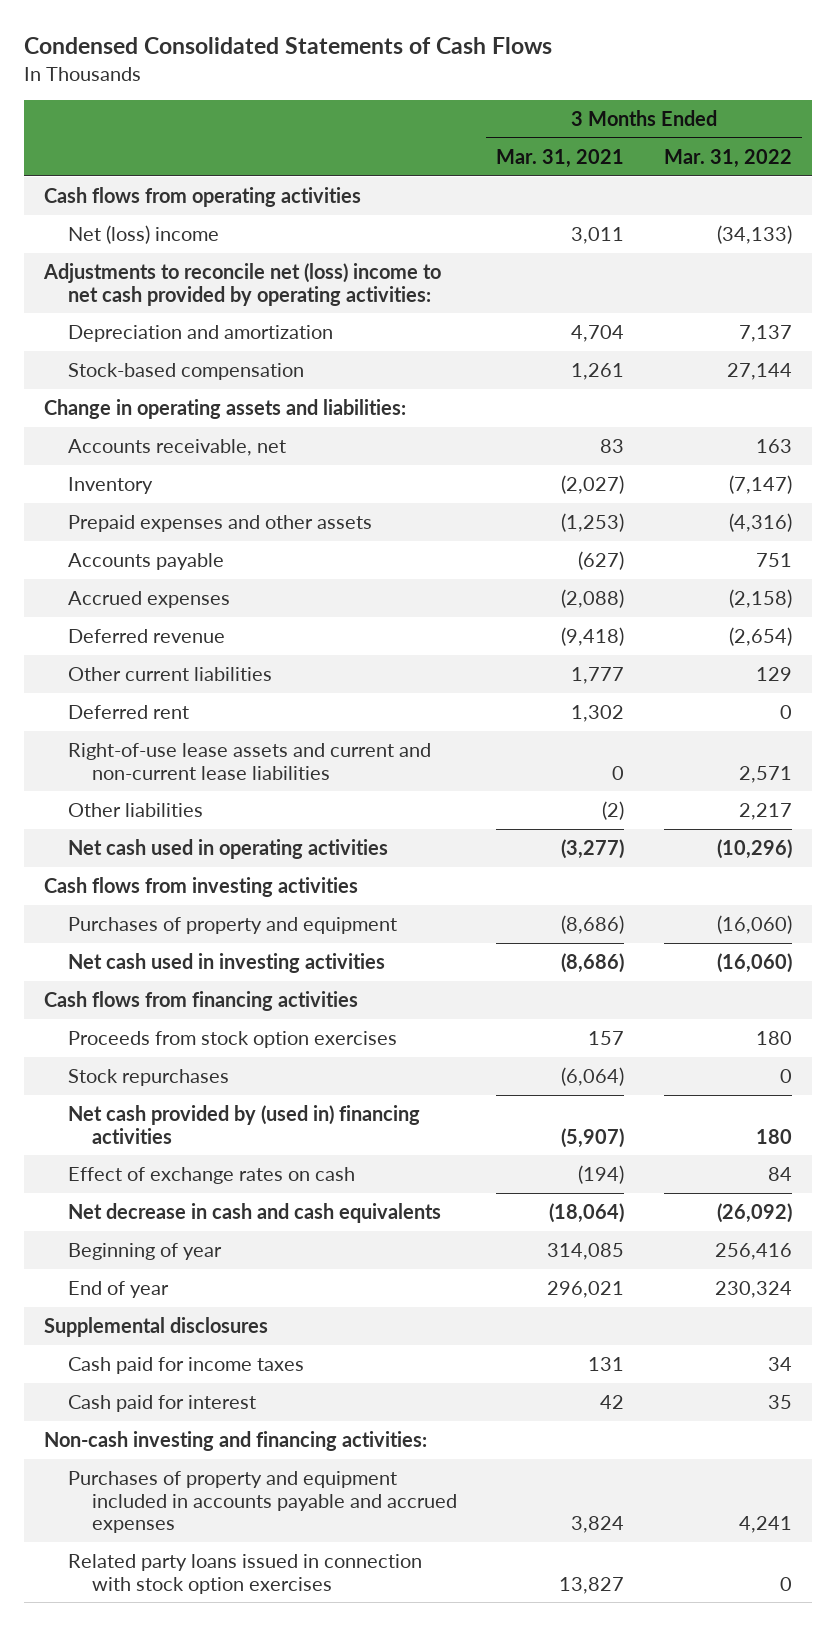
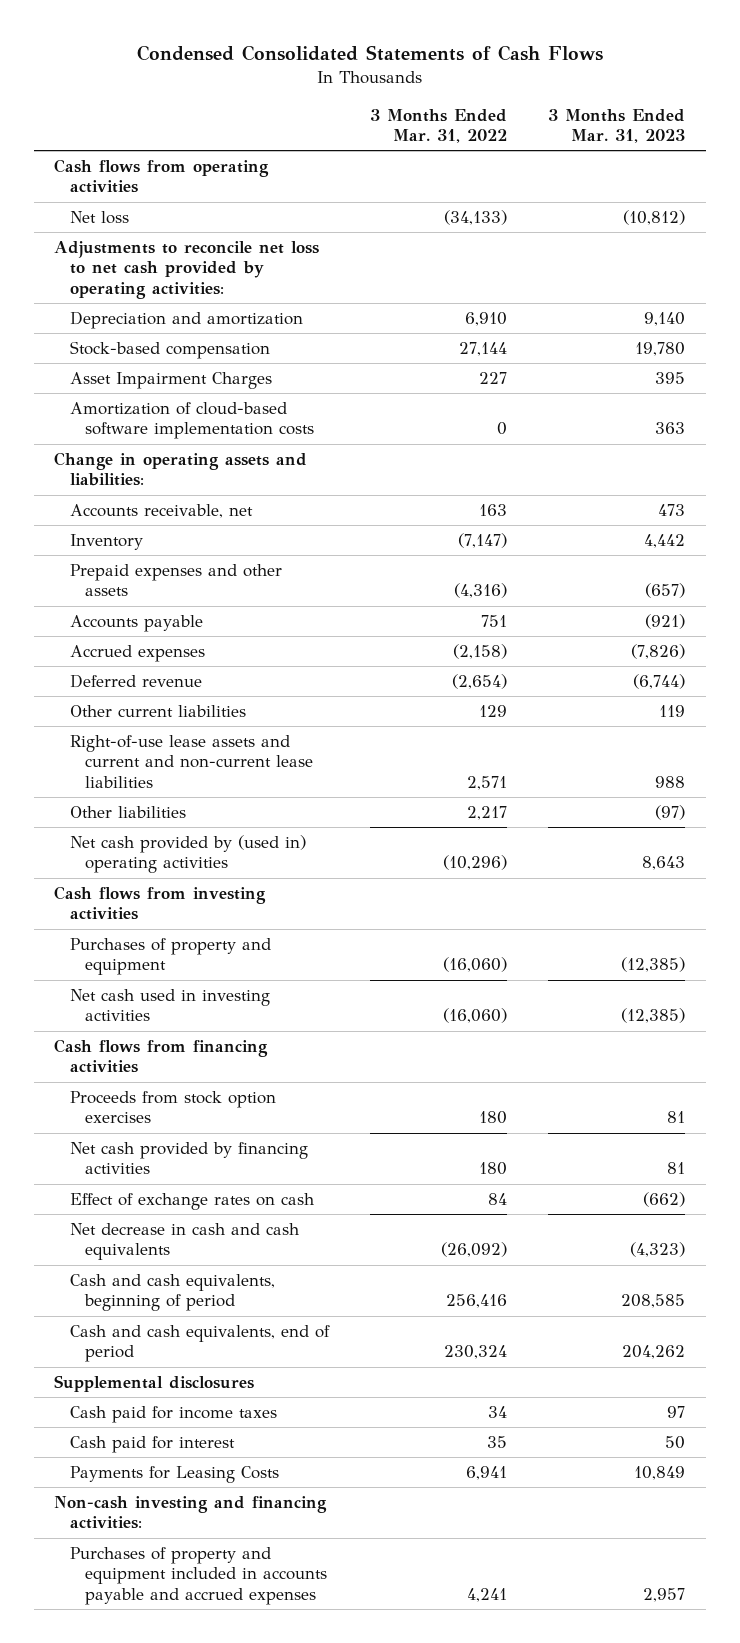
- | 3 Months Ended Mar. 31, 2021 | 3 Months Ended Mar. 31, 2022
+ | 3 Months Ended Mar. 31, 2022 | 3 Months Ended Mar. 31, 2023
- Net (loss) income | 3,011 | (34,133)
- Adjustments to reconcile net (loss) income to net cash provided by operating activities:
- Depreciation and amortization | 4,704 | 7,137
+ Net loss | (34,133) | (10,812)
+ Adjustments to reconcile net loss to net cash provided by operating activities:
+ Depreciation and amortization | 6,910 | 9,140
+ Asset Impairment Charges | 227 | 395
+ Amortization of cloud-based software implementation costs | 0 | 363
- Deferred rent | 1,302 | 0
- Net cash used in operating activities | (3,277) | (10,296)
+ Net cash provided by (used in) operating activities | (10,296) | 8,643
- Stock repurchases | (6,064) | 0
- Net cash provided by (used in) financing activities | (5,907) | 180
+ Net cash provided by financing activities | 180 | 81
- Beginning of year | 314,085 | 256,416
- End of year | 296,021 | 230,324
+ Cash and cash equivalents, beginning of period | 256,416 | 208,585
+ Cash and cash equivalents, end of period | 230,324 | 204,262
+ Payments for Leasing Costs | 6,941 | 10,849
- Related party loans issued in connection with stock option exercises | 13,827 | 0

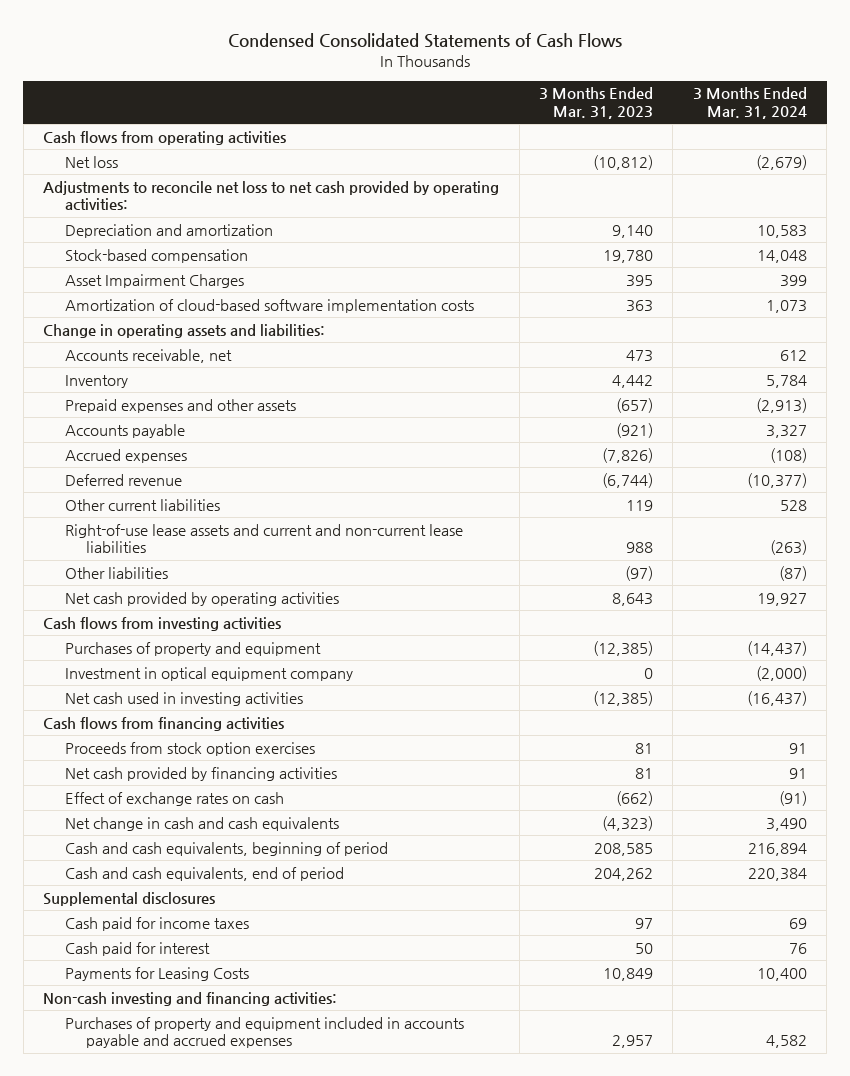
- | 3 Months Ended Mar. 31, 2022 | 3 Months Ended Mar. 31, 2023
+ | 3 Months Ended Mar. 31, 2023 | 3 Months Ended Mar. 31, 2024
- Net cash provided by (used in) operating activities | (10,296) | 8,643
+ Net cash provided by operating activities | 8,643 | 19,927
+ Investment in optical equipment company | 0 | (2,000)
- Net decrease in cash and cash equivalents | (26,092) | (4,323)
+ Net change in cash and cash equivalents | (4,323) | 3,490

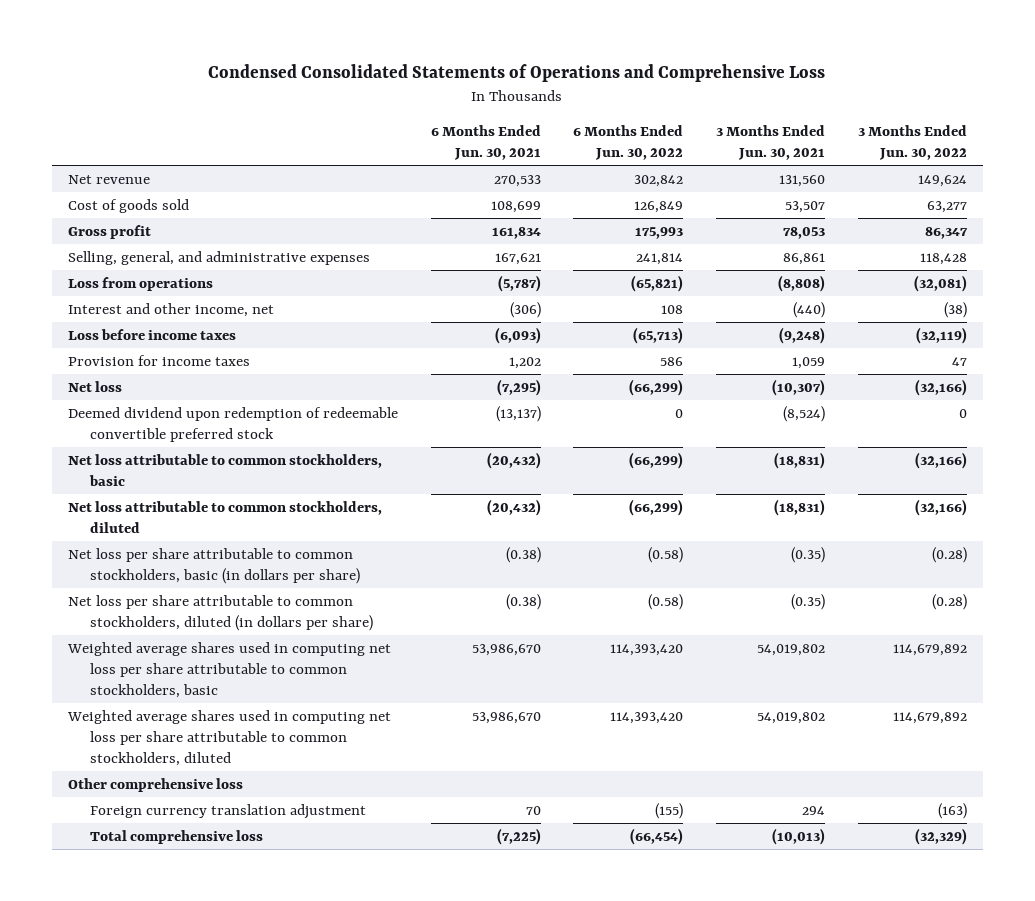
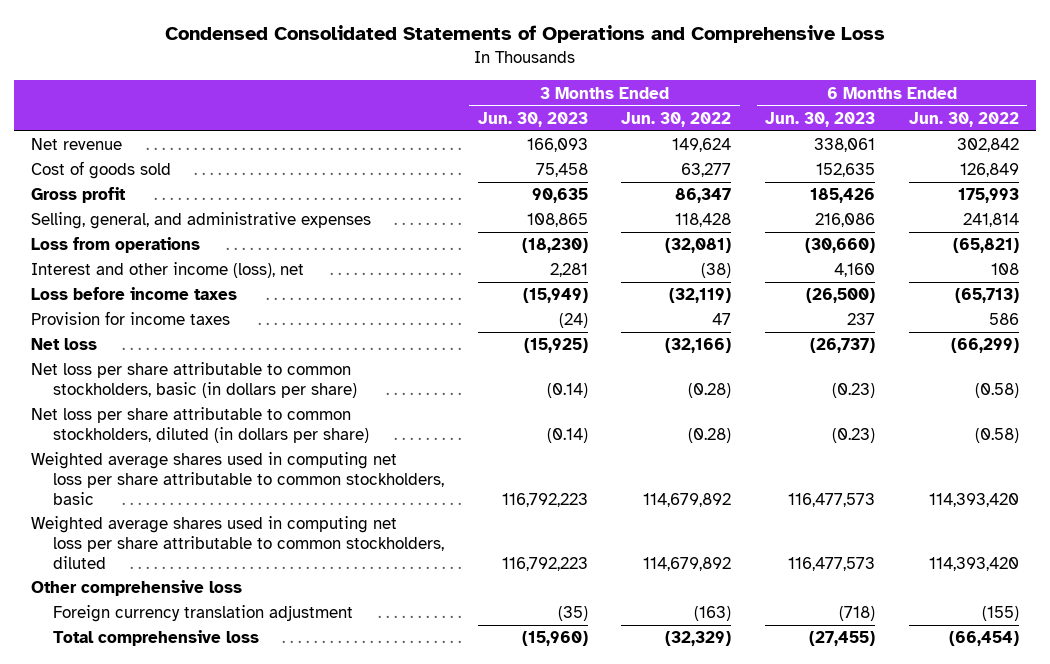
- | 6 Months Ended Jun. 30, 2021 | 6 Months Ended Jun. 30, 2022 | 3 Months Ended Jun. 30, 2021 | 3 Months Ended Jun. 30, 2022
+ | 3 Months Ended Jun. 30, 2023 | 3 Months Ended Jun. 30, 2022 | 6 Months Ended Jun. 30, 2023 | 6 Months Ended Jun. 30, 2022
- Interest and other income, net | (306) | 108 | (440) | (38)
+ Interest and other income (loss), net | 2,281 | (38) | 4,160 | 108
- Deemed dividend upon redemption of redeemable convertible preferred stock | (13,137) | 0 | (8,524) | 0
- Net loss attributable to common stockholders, basic | (20,432) | (66,299) | (18,831) | (32,166)
- Net loss attributable to common stockholders, diluted | (20,432) | (66,299) | (18,831) | (32,166)

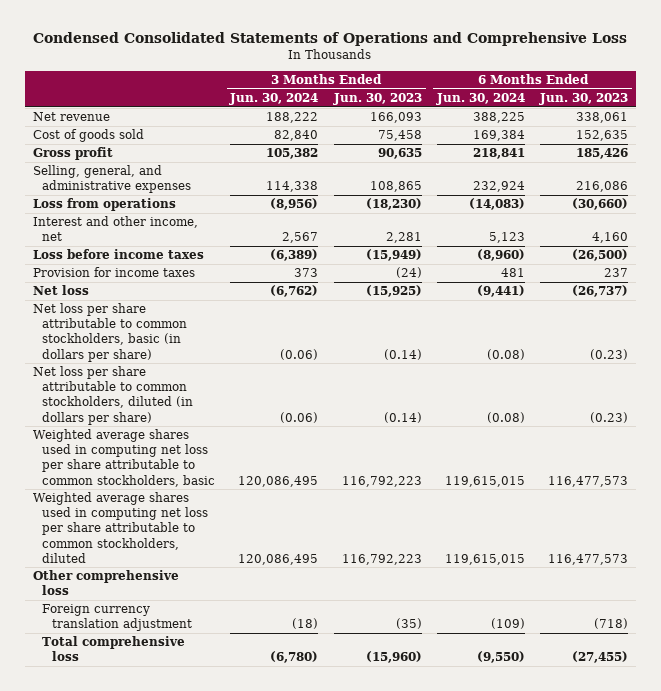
- | 3 Months Ended Jun. 30, 2023 | 3 Months Ended Jun. 30, 2022 | 6 Months Ended Jun. 30, 2023 | 6 Months Ended Jun. 30, 2022
+ | 3 Months Ended Jun. 30, 2024 | 3 Months Ended Jun. 30, 2023 | 6 Months Ended Jun. 30, 2024 | 6 Months Ended Jun. 30, 2023
- Interest and other income (loss), net | 2,281 | (38) | 4,160 | 108
+ Interest and other income, net | 2,567 | 2,281 | 5,123 | 4,160

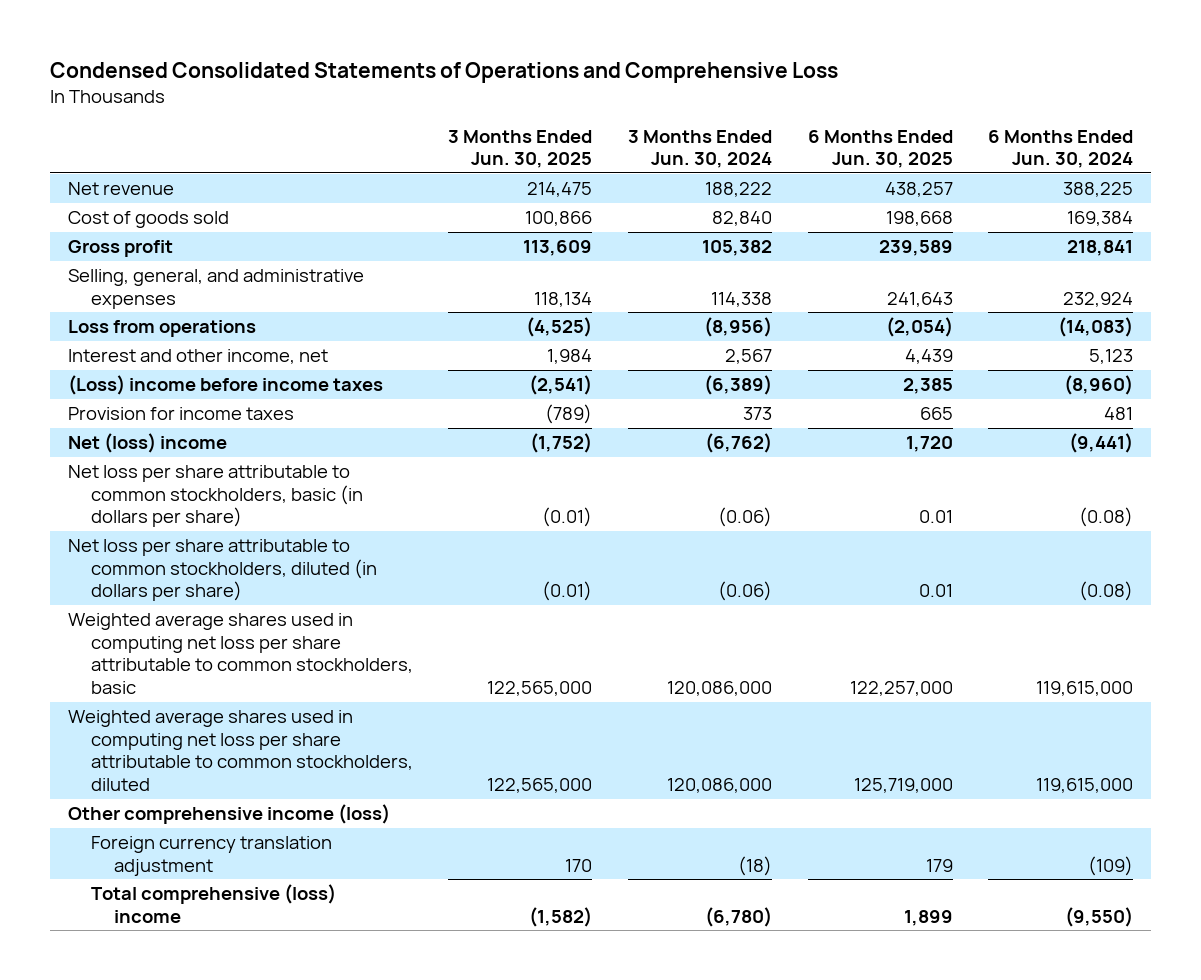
- | 3 Months Ended Jun. 30, 2024 | 3 Months Ended Jun. 30, 2023 | 6 Months Ended Jun. 30, 2024 | 6 Months Ended Jun. 30, 2023
+ | 3 Months Ended Jun. 30, 2025 | 3 Months Ended Jun. 30, 2024 | 6 Months Ended Jun. 30, 2025 | 6 Months Ended Jun. 30, 2024
- Loss before income taxes | (6,389) | (15,949) | (8,960) | (26,500)
+ (Loss) income before income taxes | (2,541) | (6,389) | 2,385 | (8,960)
- Net loss | (6,762) | (15,925) | (9,441) | (26,737)
+ Net (loss) income | (1,752) | (6,762) | 1,720 | (9,441)
- Weighted average shares used in computing net loss per share attributable to common stockholders, basic | 120,086,495 | 116,792,223 | 119,615,015 | 116,477,573
- Weighted average shares used in computing net loss per share attributable to common stockholders, diluted | 120,086,495 | 116,792,223 | 119,615,015 | 116,477,573
- Other comprehensive loss
+ Weighted average shares used in computing net loss per share attributable to common stockholders, basic | 122,565,000 | 120,086,000 | 122,257,000 | 119,615,000
+ Weighted average shares used in computing net loss per share attributable to common stockholders, diluted | 122,565,000 | 120,086,000 | 125,719,000 | 119,615,000
+ Other comprehensive income (loss)
- Total comprehensive loss | (6,780) | (15,960) | (9,550) | (27,455)
+ Total comprehensive (loss) income | (1,582) | (6,780) | 1,899 | (9,550)

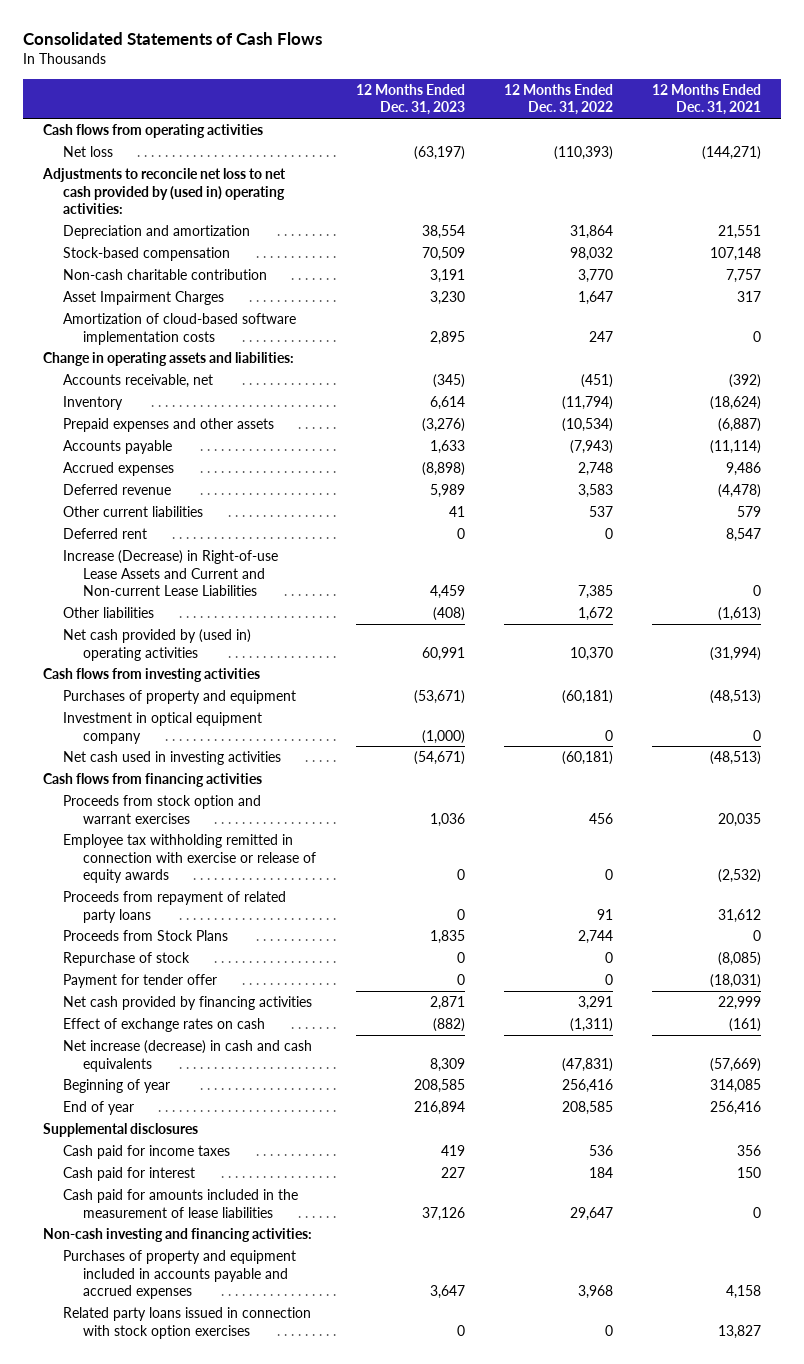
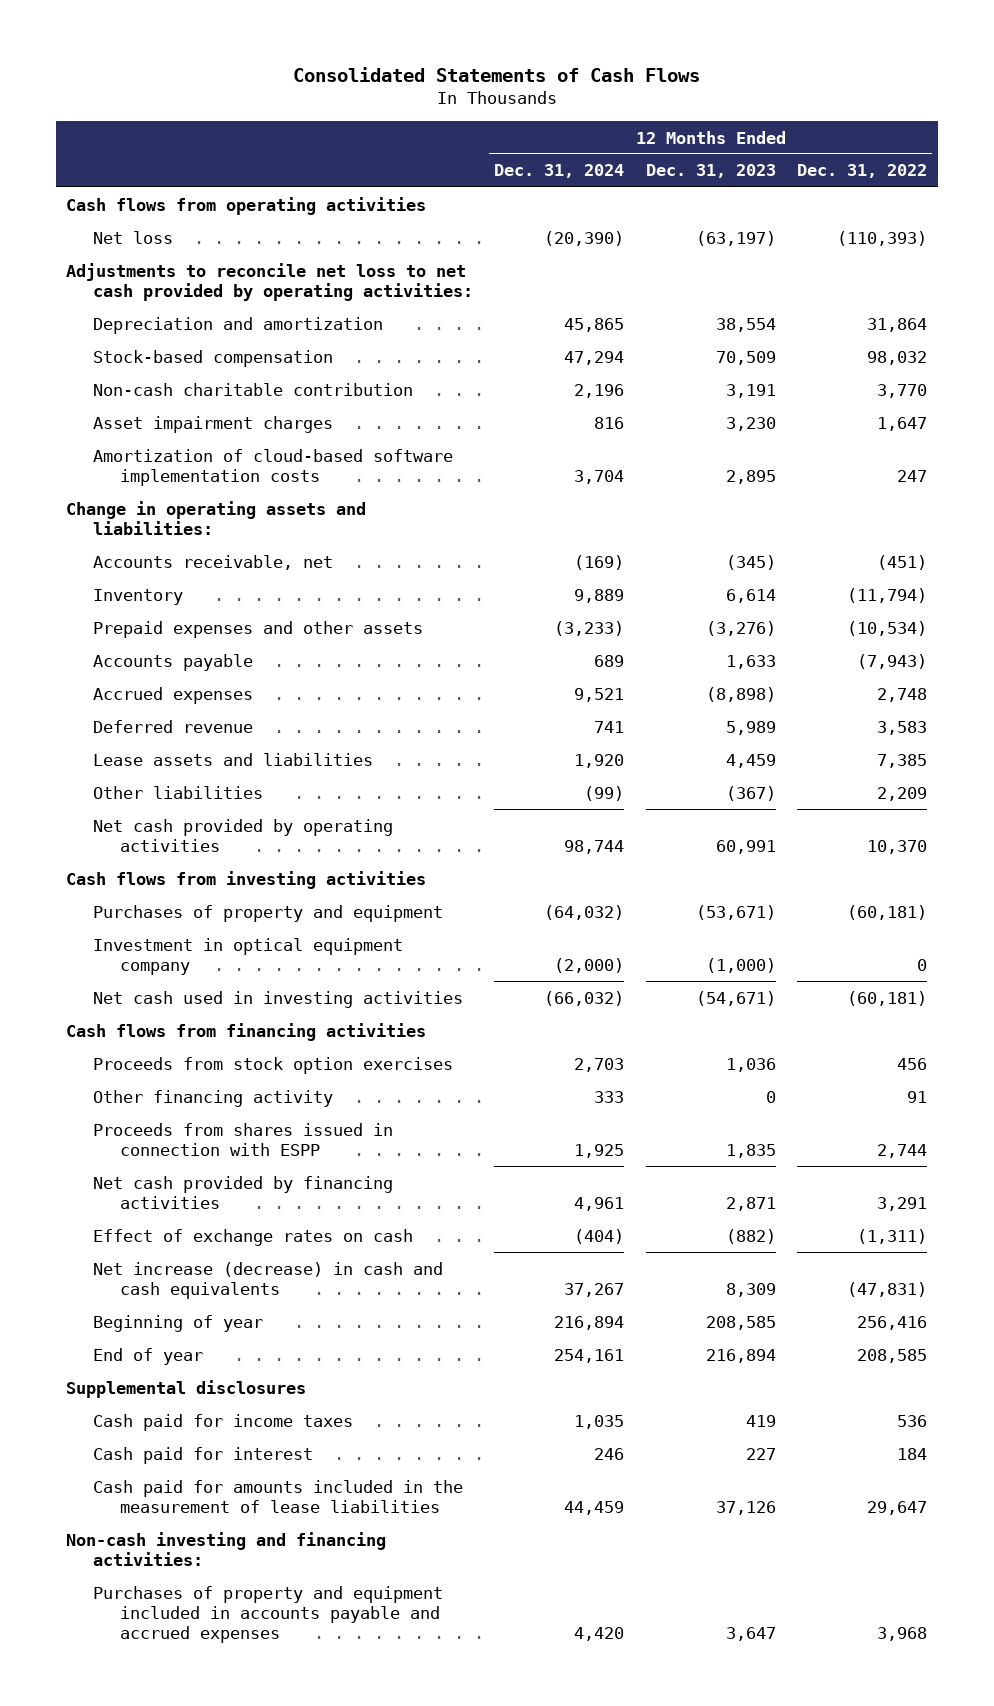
- | 12 Months Ended Dec. 31, 2023 | 12 Months Ended Dec. 31, 2022 | 12 Months Ended Dec. 31, 2021
+ | 12 Months Ended Dec. 31, 2024 | 12 Months Ended Dec. 31, 2023 | 12 Months Ended Dec. 31, 2022
- Adjustments to reconcile net loss to net cash provided by (used in) operating activities:
+ Adjustments to reconcile net loss to net cash provided by operating activities:
- Asset Impairment Charges | 3,230 | 1,647 | 317
+ Asset impairment charges | 816 | 3,230 | 1,647
- Other current liabilities | 41 | 537 | 579
- Deferred rent | 0 | 0 | 8,547
- Increase (Decrease) in Right-of-use Lease Assets and Current and Non-current Lease Liabilities | 4,459 | 7,385 | 0
- Other liabilities | (408) | 1,672 | (1,613)
- Net cash provided by (used in) operating activities | 60,991 | 10,370 | (31,994)
+ Lease assets and liabilities | 1,920 | 4,459 | 7,385
+ Other liabilities | (99) | (367) | 2,209
+ Net cash provided by operating activities | 98,744 | 60,991 | 10,370
- Proceeds from stock option and warrant exercises | 1,036 | 456 | 20,035
- Employee tax withholding remitted in connection with exercise or release of equity awards | 0 | 0 | (2,532)
- Proceeds from repayment of related party loans | 0 | 91 | 31,612
- Proceeds from Stock Plans | 1,835 | 2,744 | 0
- Repurchase of stock | 0 | 0 | (8,085)
- Payment for tender offer | 0 | 0 | (18,031)
+ Proceeds from stock option exercises | 2,703 | 1,036 | 456
+ Other financing activity | 333 | 0 | 91
+ Proceeds from shares issued in connection with ESPP | 1,925 | 1,835 | 2,744
- Related party loans issued in connection with stock option exercises | 0 | 0 | 13,827

